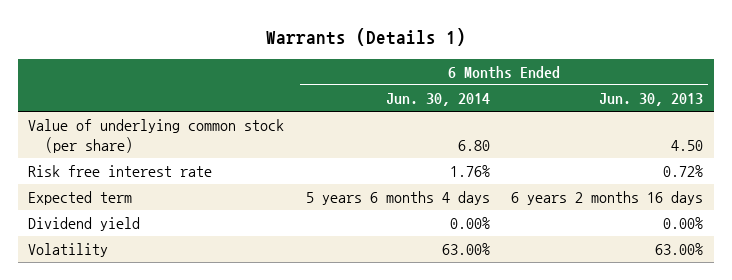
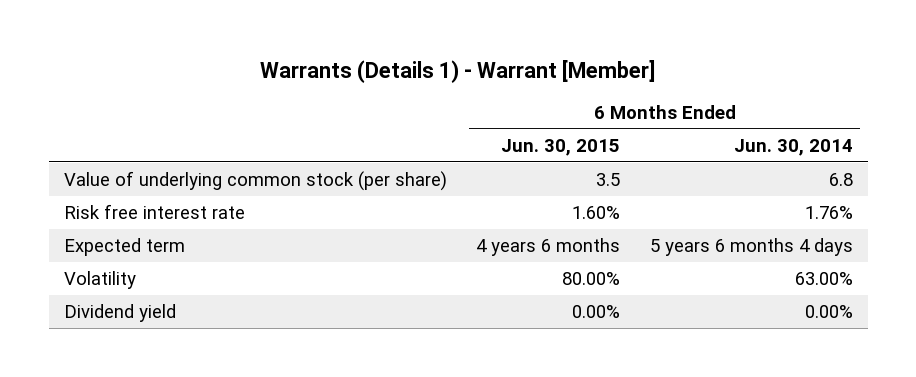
- Warrants (Details 1)
+ Warrants (Details 1) - Warrant [Member]
- | 6 Months Ended Jun. 30, 2014 | 6 Months Ended Jun. 30, 2013
+ | 6 Months Ended Jun. 30, 2015 | 6 Months Ended Jun. 30, 2014
- Value of underlying common stock (per share) | 6.80 | 4.50
+ Value of underlying common stock (per share) | 3.5 | 6.8
moved down: Dividend yield | 0.00% | 0.00%

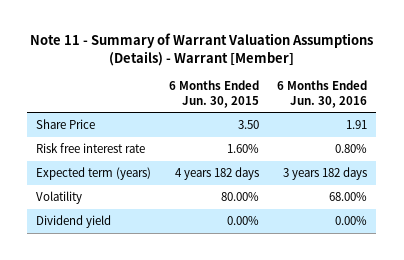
- Warrants (Details 1) - Warrant [Member]
+ Note 11 - Summary of Warrant Valuation Assumptions (Details) - Warrant [Member]
- | 6 Months Ended Jun. 30, 2015 | 6 Months Ended Jun. 30, 2014
+ | 6 Months Ended Jun. 30, 2015 | 6 Months Ended Jun. 30, 2016
- Value of underlying common stock (per share) | 3.5 | 6.8
+ Share Price | 3.50 | 1.91
- Expected term | 4 years 6 months | 5 years 6 months 4 days
+ Expected term (years) | 4 years 182 days | 3 years 182 days

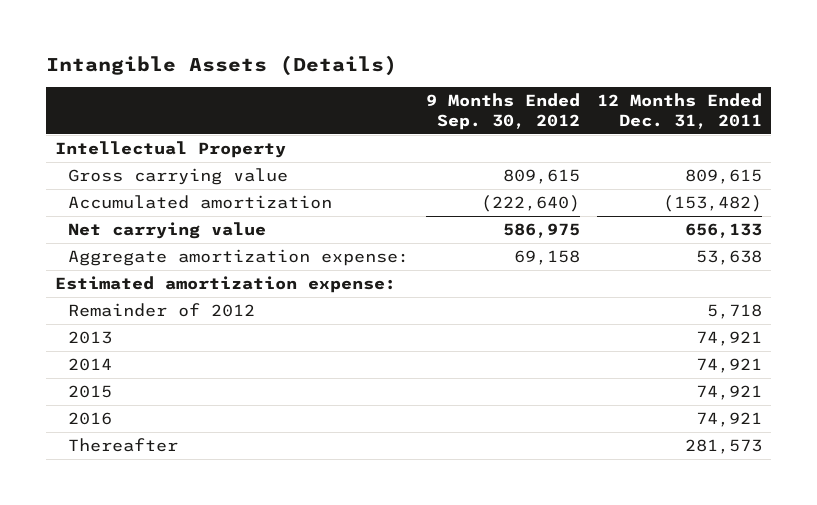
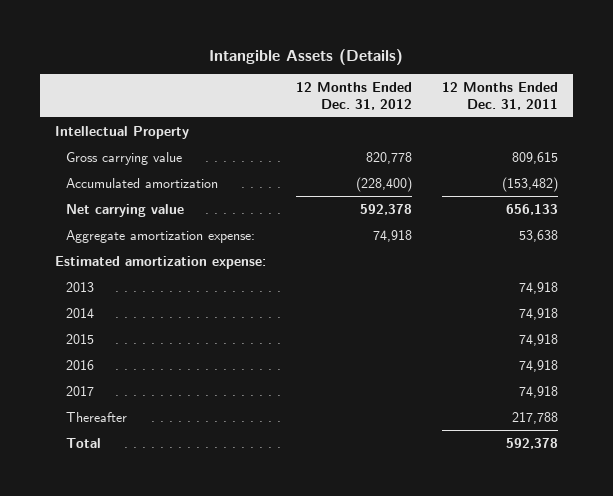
- | 9 Months Ended Sep. 30, 2012 | 12 Months Ended Dec. 31, 2011
+ | 12 Months Ended Dec. 31, 2012 | 12 Months Ended Dec. 31, 2011
- Remainder of 2012 | | 5,718
- 2013 | | 74,921
- 2014 | | 74,921
- 2015 | | 74,921
- 2016 | | 74,921
- Thereafter | | 281,573
+ 2013 | | 74,918
+ 2014 | | 74,918
+ 2015 | | 74,918
+ 2016 | | 74,918
+ 2017 | | 74,918
+ Thereafter | | 217,788
+ Total | | 592,378

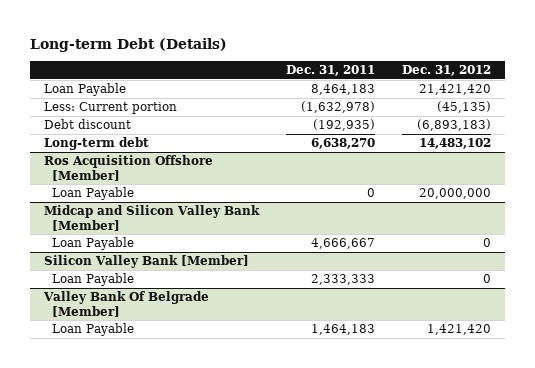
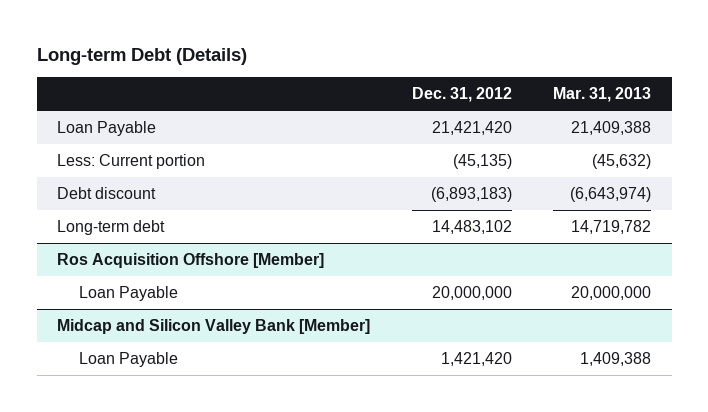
- | Dec. 31, 2011 | Dec. 31, 2012
+ | Dec. 31, 2012 | Mar. 31, 2013
@ Midcap and Silicon Valley Bank [Member]
- Loan Payable | 4,666,667 | 0
- Silicon Valley Bank [Member]
- Loan Payable | 2,333,333 | 0
- Valley Bank Of Belgrade [Member]

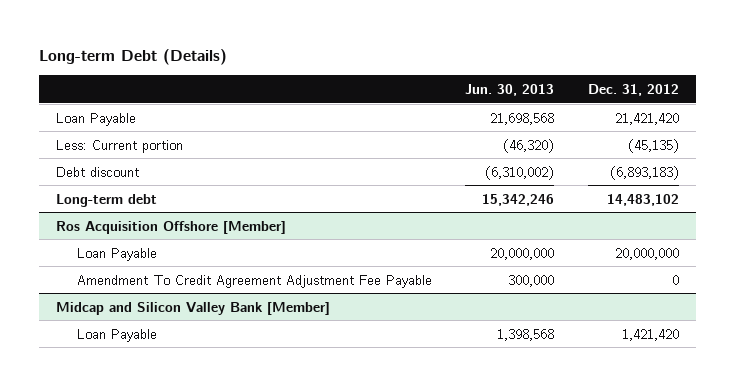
- | Dec. 31, 2012 | Mar. 31, 2013
+ | Jun. 30, 2013 | Dec. 31, 2012
@ Ros Acquisition Offshore [Member]
+ Amendment To Credit Agreement Adjustment Fee Payable | 300,000 | 0

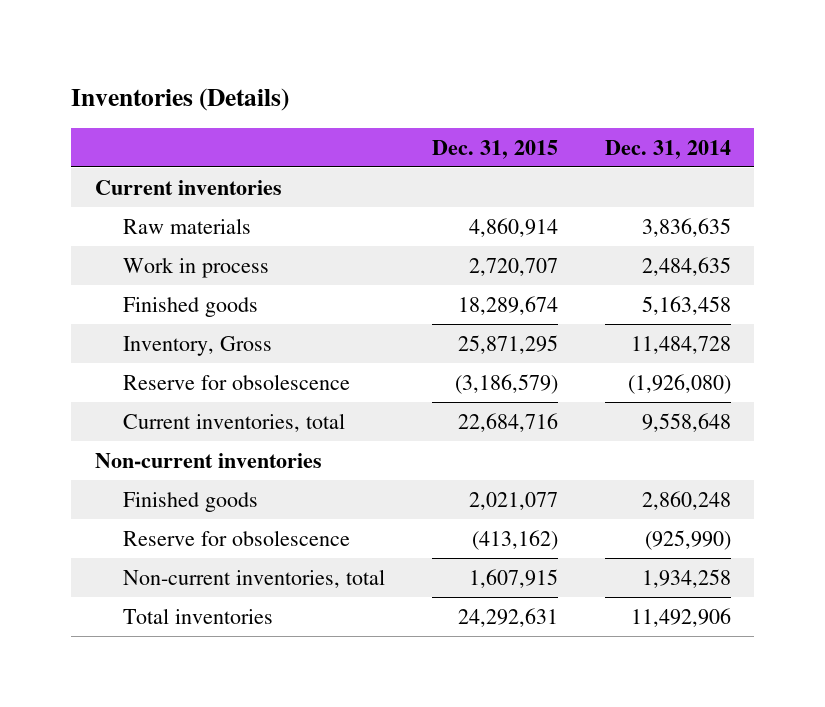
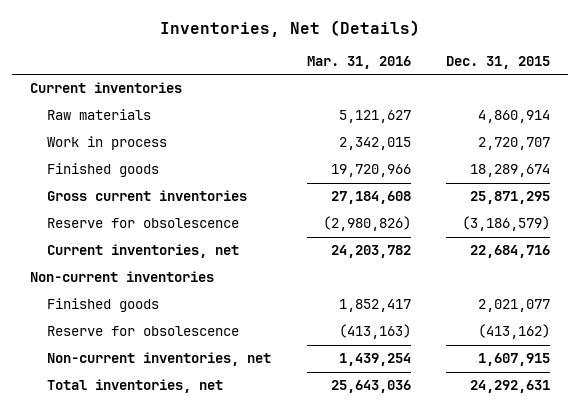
- Inventories (Details)
+ Inventories, Net (Details)
- | Dec. 31, 2015 | Dec. 31, 2014
+ | Mar. 31, 2016 | Dec. 31, 2015
- Inventory, Gross | 25,871,295 | 11,484,728
+ Gross current inventories | 27,184,608 | 25,871,295
- Current inventories, total | 22,684,716 | 9,558,648
+ Current inventories, net | 24,203,782 | 22,684,716
- Non-current inventories, total | 1,607,915 | 1,934,258
- Total inventories | 24,292,631 | 11,492,906
+ Non-current inventories, net | 1,439,254 | 1,607,915
+ Total inventories, net | 25,643,036 | 24,292,631

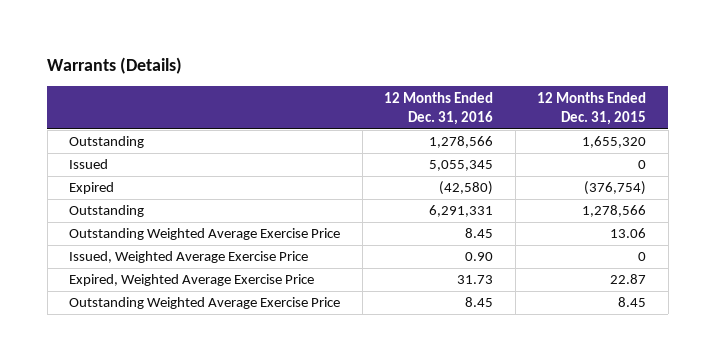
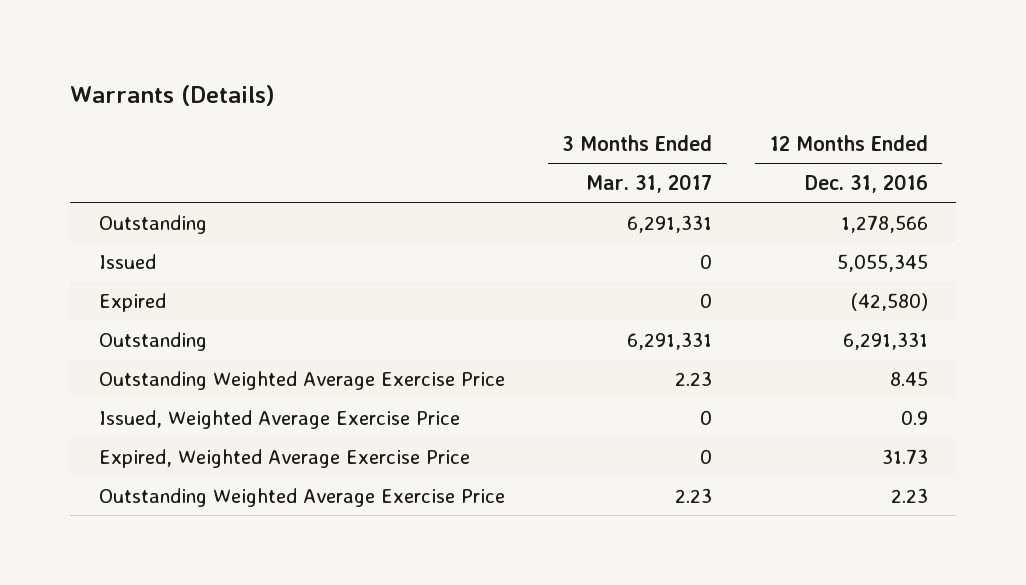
- | 12 Months Ended Dec. 31, 2016 | 12 Months Ended Dec. 31, 2015
+ | 3 Months Ended Mar. 31, 2017 | 12 Months Ended Dec. 31, 2016
- Issued, Weighted Average Exercise Price | 0.90 | 0
+ Issued, Weighted Average Exercise Price | 0 | 0.9
- Outstanding Weighted Average Exercise Price | 8.45 | 8.45
+ Outstanding Weighted Average Exercise Price | 2.23 | 2.23

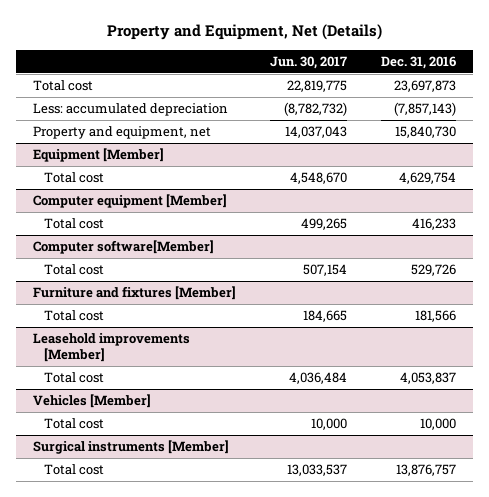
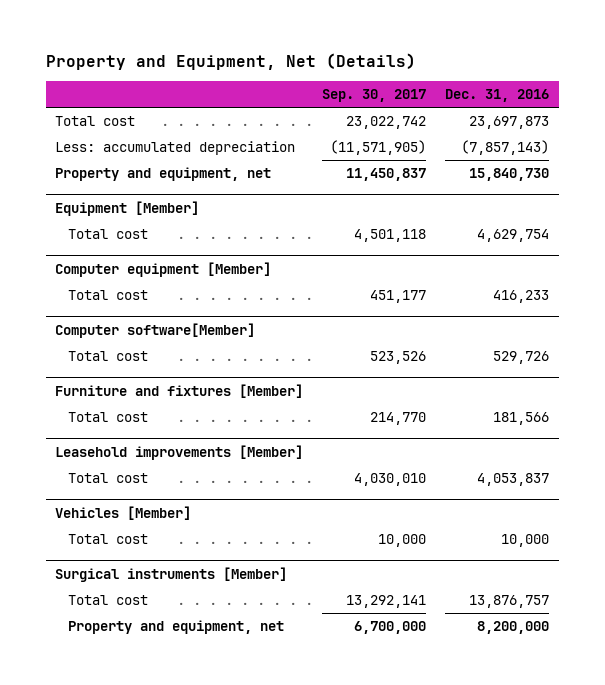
- | Jun. 30, 2017 | Dec. 31, 2016
+ | Sep. 30, 2017 | Dec. 31, 2016
@ Surgical instruments [Member]
+ Property and equipment, net | 6,700,000 | 8,200,000

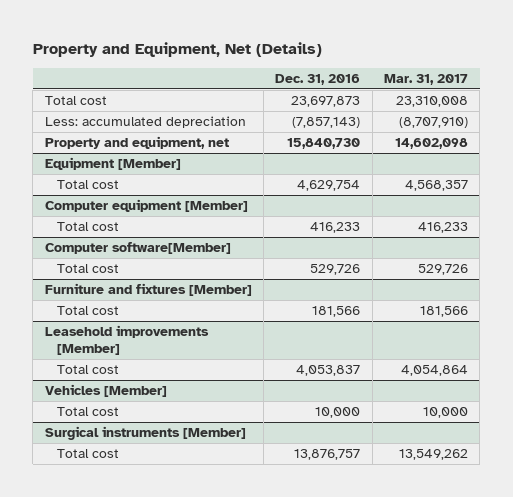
- | Sep. 30, 2017 | Dec. 31, 2016
+ | Dec. 31, 2016 | Mar. 31, 2017
@ Surgical instruments [Member]
- Property and equipment, net | 6,700,000 | 8,200,000

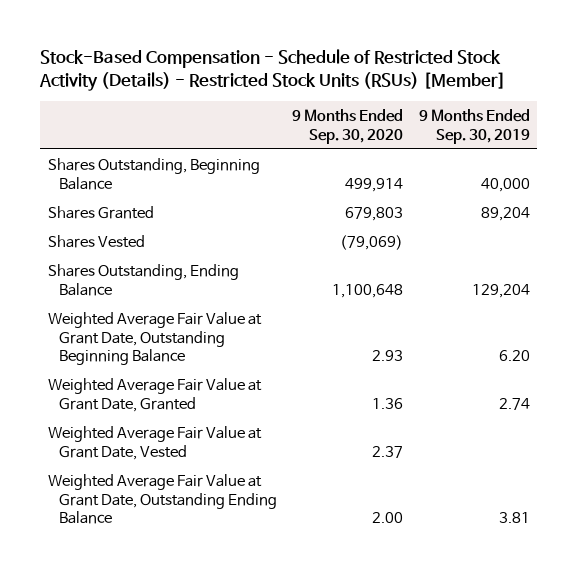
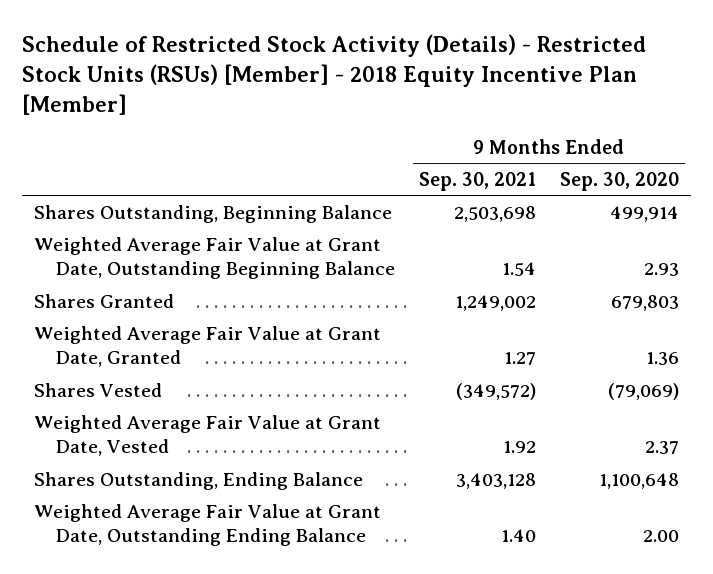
- Stock-Based Compensation - Schedule of Restricted Stock Activity (Details) - Restricted Stock Units (RSUs) [Member]
+ Schedule of Restricted Stock Activity (Details) - Restricted Stock Units (RSUs) [Member] - 2018 Equity Incentive Plan [Member]
- | 9 Months Ended Sep. 30, 2020 | 9 Months Ended Sep. 30, 2019
+ | 9 Months Ended Sep. 30, 2021 | 9 Months Ended Sep. 30, 2020
moved down: Shares Granted | 1,249,002 | 679,803
moved down: Shares Vested | (349,572) | (79,069)
moved down: Shares Outstanding, Ending Balance | 3,403,128 | 1,100,648

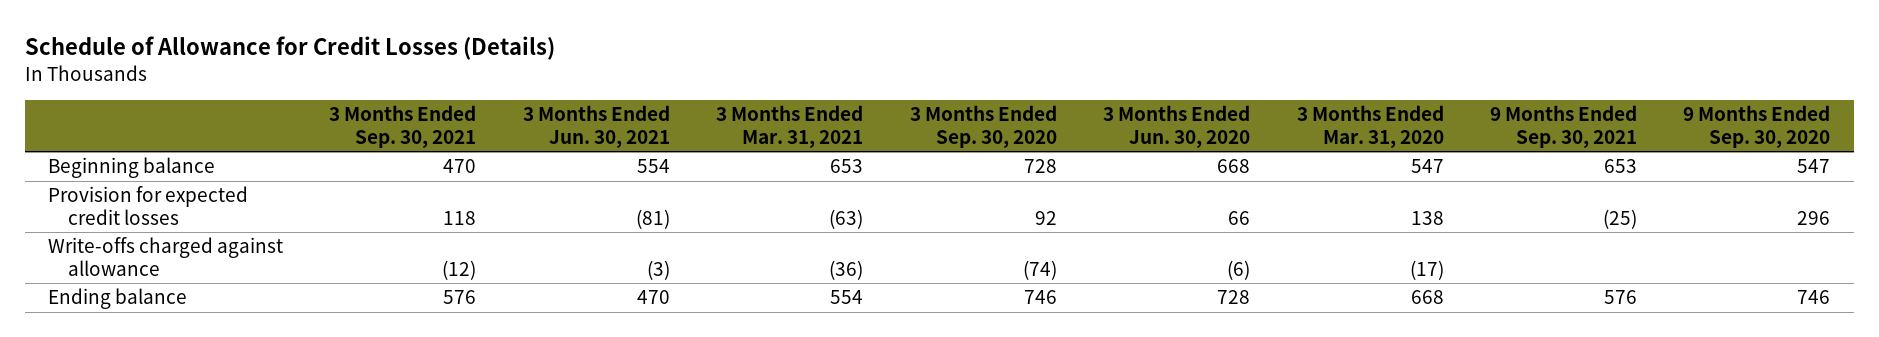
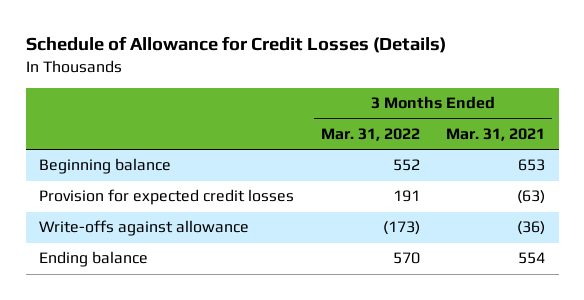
- | 3 Months Ended Sep. 30, 2021 | 3 Months Ended Jun. 30, 2021 | 3 Months Ended Mar. 31, 2021 | 3 Months Ended Sep. 30, 2020 | 3 Months Ended Jun. 30, 2020 | 3 Months Ended Mar. 31, 2020 | 9 Months Ended Sep. 30, 2021 | 9 Months Ended Sep. 30, 2020
+ | 3 Months Ended Mar. 31, 2022 | 3 Months Ended Mar. 31, 2021
- Write-offs charged against allowance | (12) | (3) | (36) | (74) | (6) | (17) | |
+ Write-offs against allowance | (173) | (36)

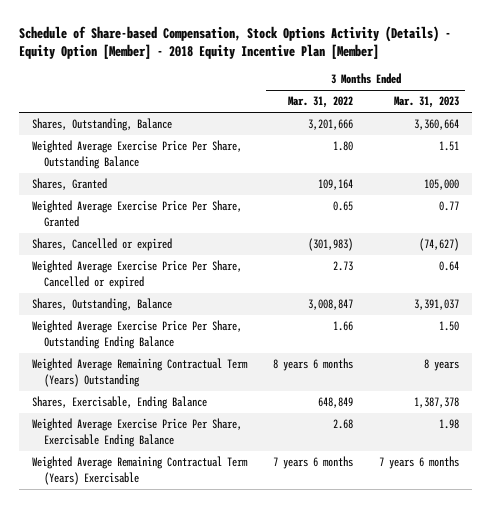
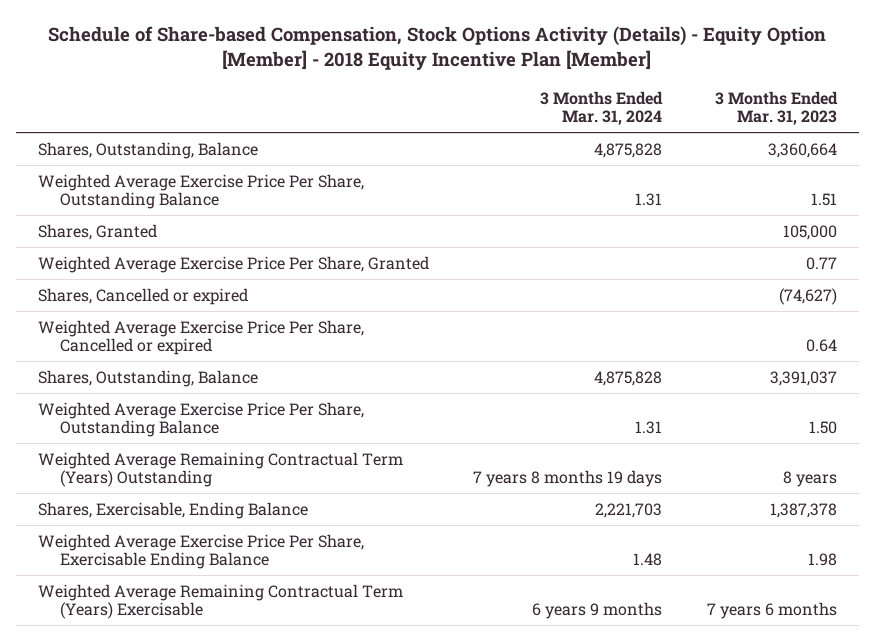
- | 3 Months Ended Mar. 31, 2022 | 3 Months Ended Mar. 31, 2023
+ | 3 Months Ended Mar. 31, 2024 | 3 Months Ended Mar. 31, 2023
- Weighted Average Exercise Price Per Share, Outstanding Ending Balance | 1.66 | 1.50
+ Weighted Average Exercise Price Per Share, Outstanding Balance | 1.31 | 1.50

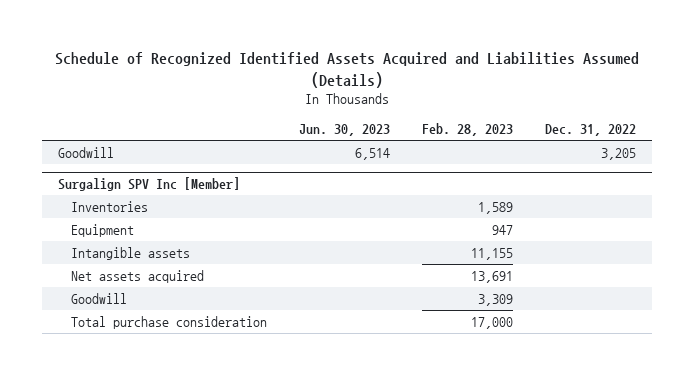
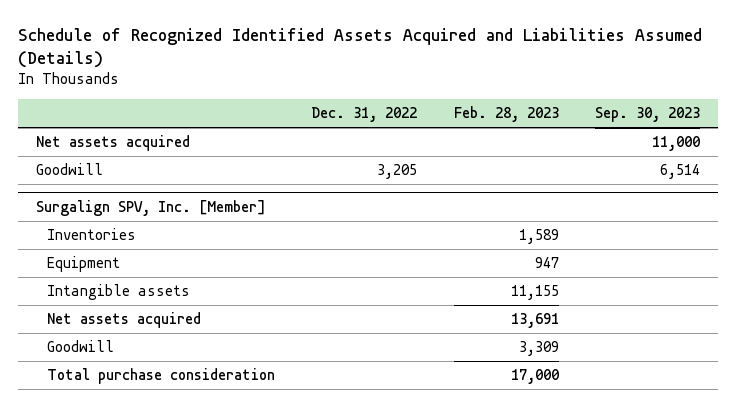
- | Jun. 30, 2023 | Feb. 28, 2023 | Dec. 31, 2022
+ | Dec. 31, 2022 | Feb. 28, 2023 | Sep. 30, 2023
+ Net assets acquired | | | 11,000
- Surgalign SPV Inc [Member]
+ Surgalign SPV, Inc. [Member]

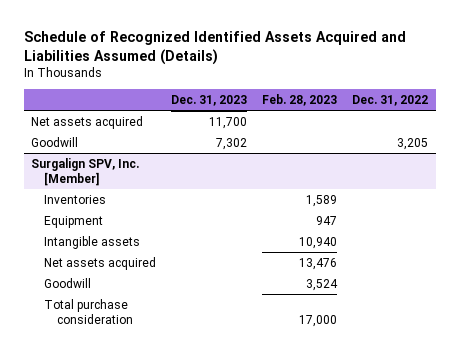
- | Dec. 31, 2022 | Feb. 28, 2023 | Sep. 30, 2023
+ | Dec. 31, 2023 | Feb. 28, 2023 | Dec. 31, 2022
@ Surgalign SPV, Inc. [Member]
- Intangible assets | | 11,155 |
- Net assets acquired | | 13,691 |
- Goodwill | | 3,309 |
+ Intangible assets | | 10,940 |
+ Net assets acquired | | 13,476 |
+ Goodwill | | 3,524 |

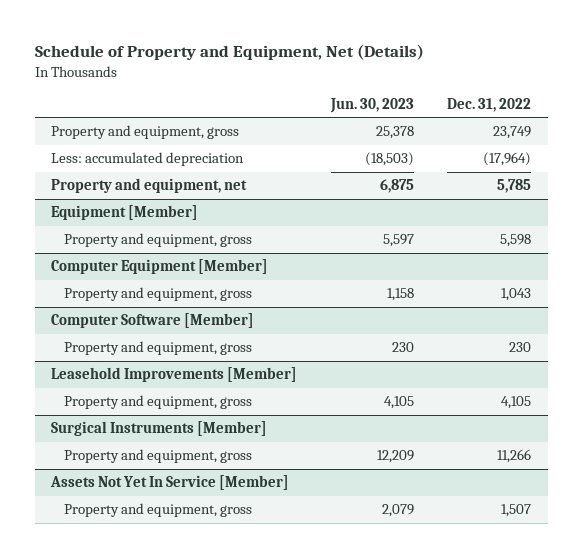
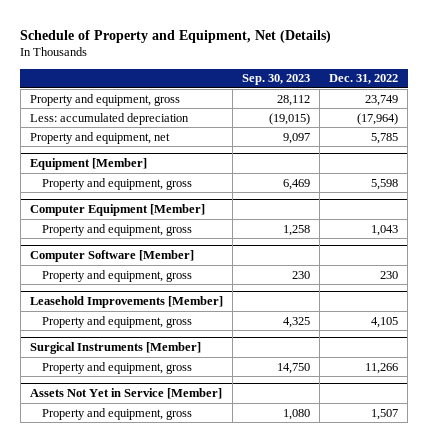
- | Jun. 30, 2023 | Dec. 31, 2022
+ | Sep. 30, 2023 | Dec. 31, 2022
- Assets Not Yet In Service [Member]
+ Assets Not Yet in Service [Member]

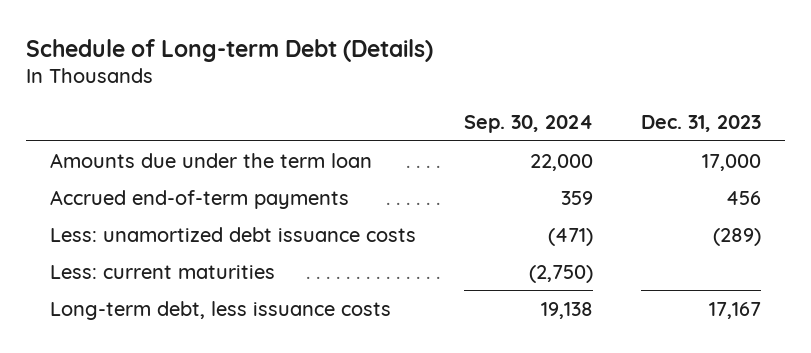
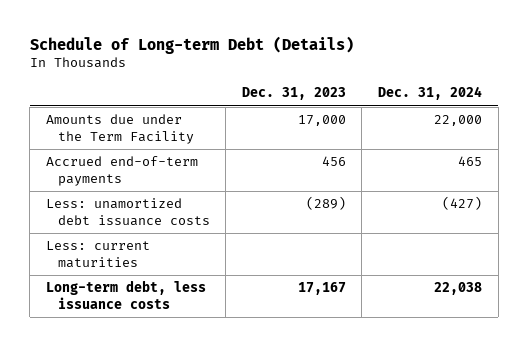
- | Sep. 30, 2024 | Dec. 31, 2023
+ | Dec. 31, 2023 | Dec. 31, 2024
- Amounts due under the term loan | 22,000 | 17,000
+ Amounts due under the Term Facility | 17,000 | 22,000

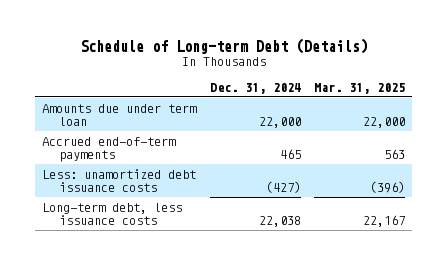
- | Dec. 31, 2023 | Dec. 31, 2024
+ | Dec. 31, 2024 | Mar. 31, 2025
- Amounts due under the Term Facility | 17,000 | 22,000
+ Amounts due under term loan | 22,000 | 22,000
- Less: current maturities

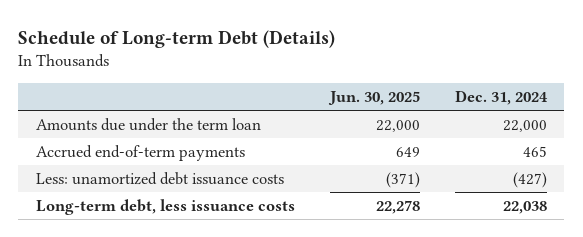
- | Dec. 31, 2024 | Mar. 31, 2025
+ | Jun. 30, 2025 | Dec. 31, 2024
- Amounts due under term loan | 22,000 | 22,000
+ Amounts due under the term loan | 22,000 | 22,000

